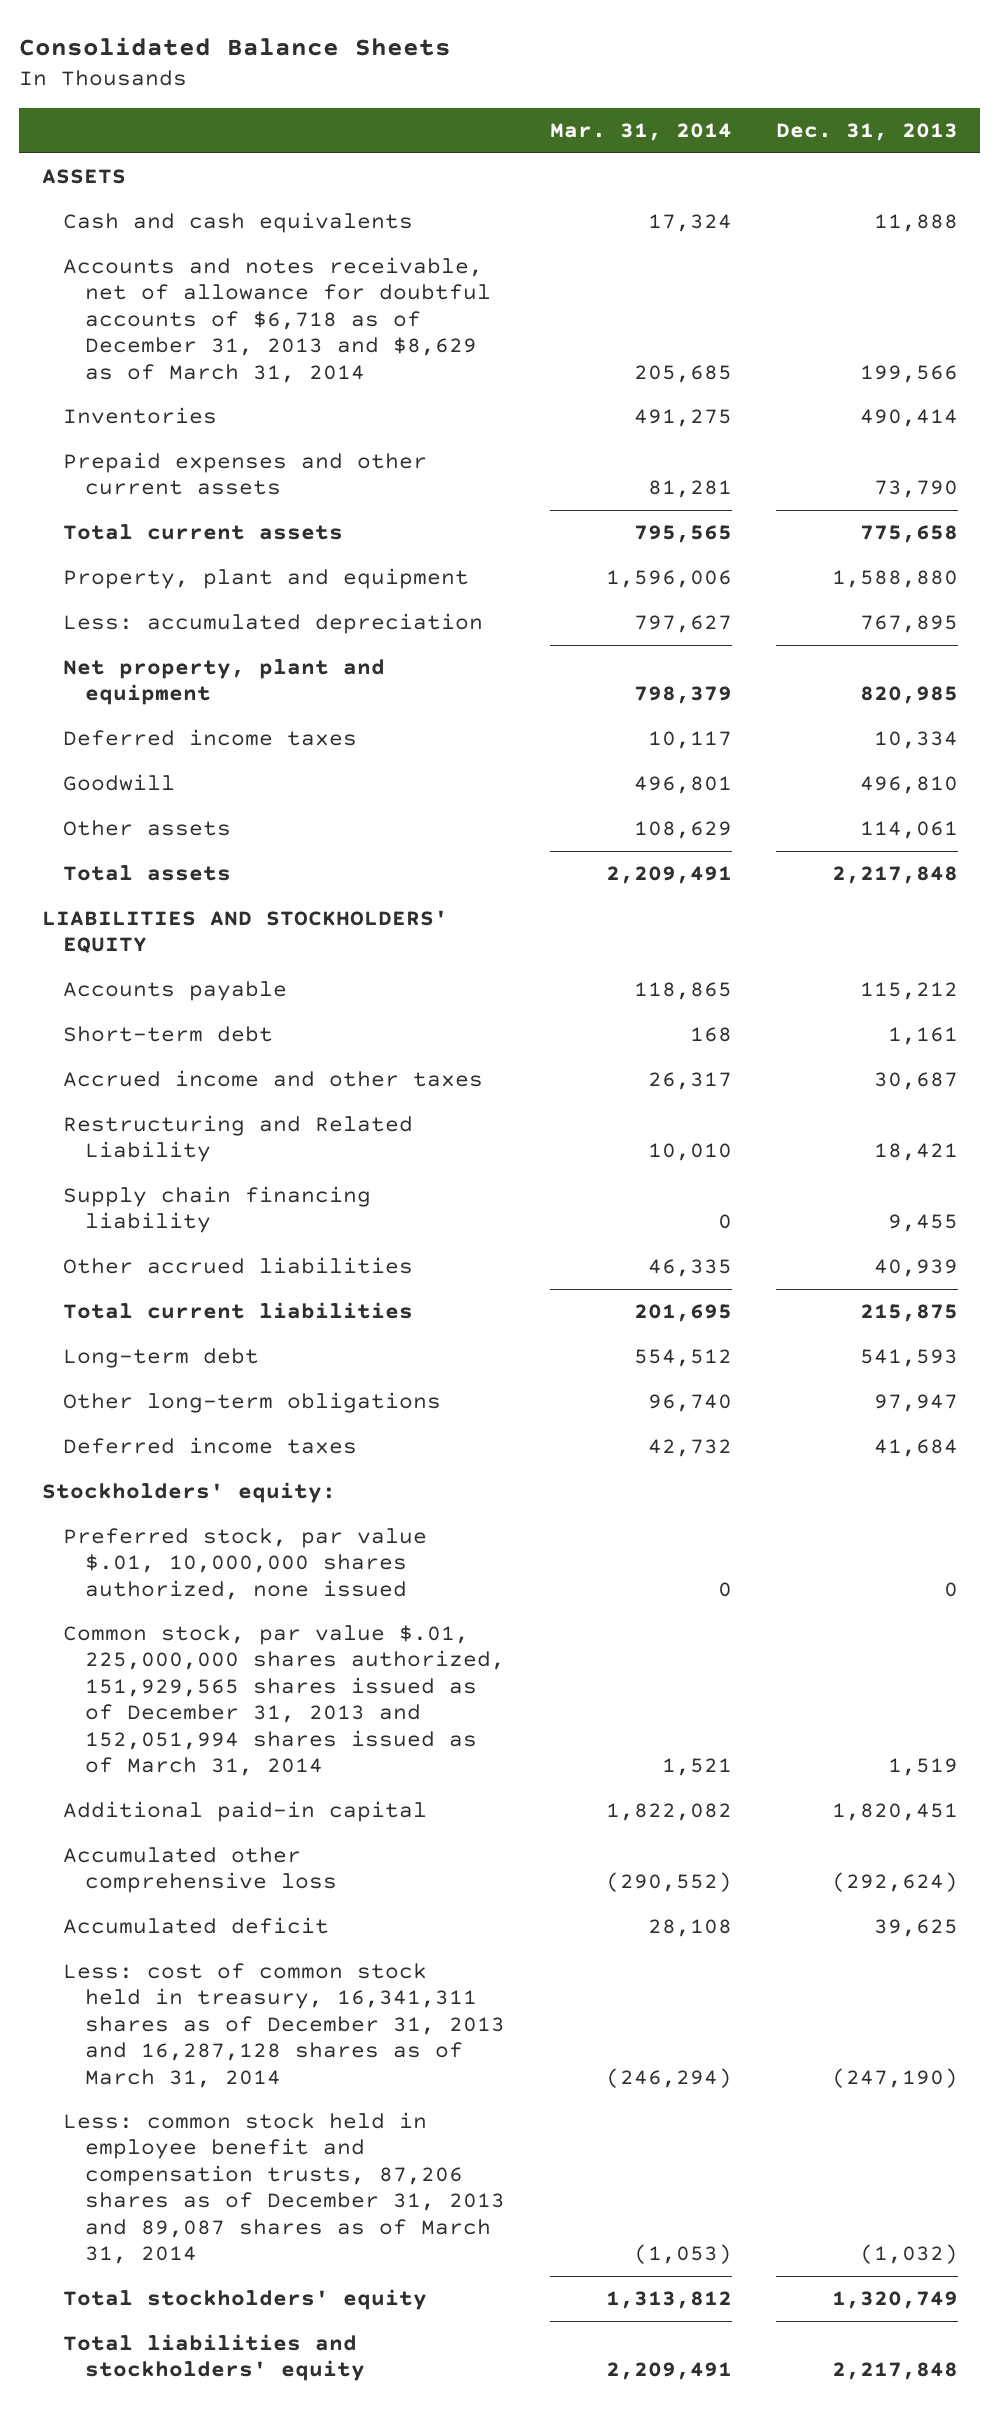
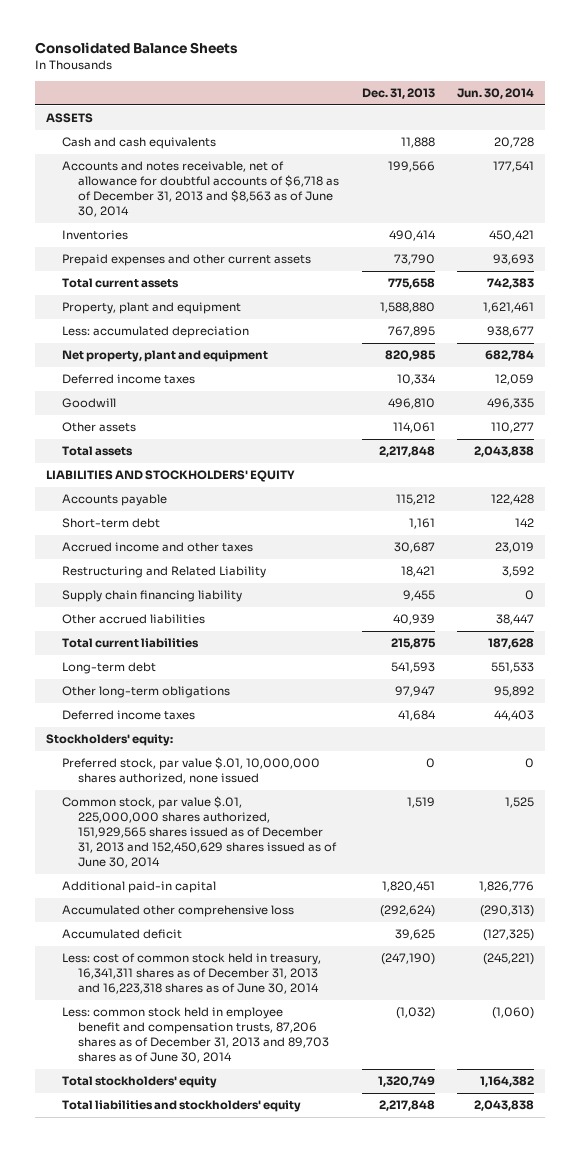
- | Mar. 31, 2014 | Dec. 31, 2013
+ | Dec. 31, 2013 | Jun. 30, 2014
- Accounts and notes receivable, net of allowance for doubtful accounts of $6,718 as of December 31, 2013 and $8,629 as of March 31, 2014 | 205,685 | 199,566
+ Accounts and notes receivable, net of allowance for doubtful accounts of $6,718 as of December 31, 2013 and $8,563 as of June 30, 2014 | 199,566 | 177,541
- Common stock, par value $.01, 225,000,000 shares authorized, 151,929,565 shares issued as of December 31, 2013 and 152,051,994 shares issued as of March 31, 2014 | 1,521 | 1,519
+ Common stock, par value $.01, 225,000,000 shares authorized, 151,929,565 shares issued as of December 31, 2013 and 152,450,629 shares issued as of June 30, 2014 | 1,519 | 1,525
- Less: cost of common stock held in treasury, 16,341,311 shares as of December 31, 2013 and 16,287,128 shares as of March 31, 2014 | (246,294) | (247,190)
- Less: common stock held in employee benefit and compensation trusts, 87,206 shares as of December 31, 2013 and 89,087 shares as of March 31, 2014 | (1,053) | (1,032)
+ Less: cost of common stock held in treasury, 16,341,311 shares as of December 31, 2013 and 16,223,318 shares as of June 30, 2014 | (247,190) | (245,221)
+ Less: common stock held in employee benefit and compensation trusts, 87,206 shares as of December 31, 2013 and 89,703 shares as of June 30, 2014 | (1,032) | (1,060)

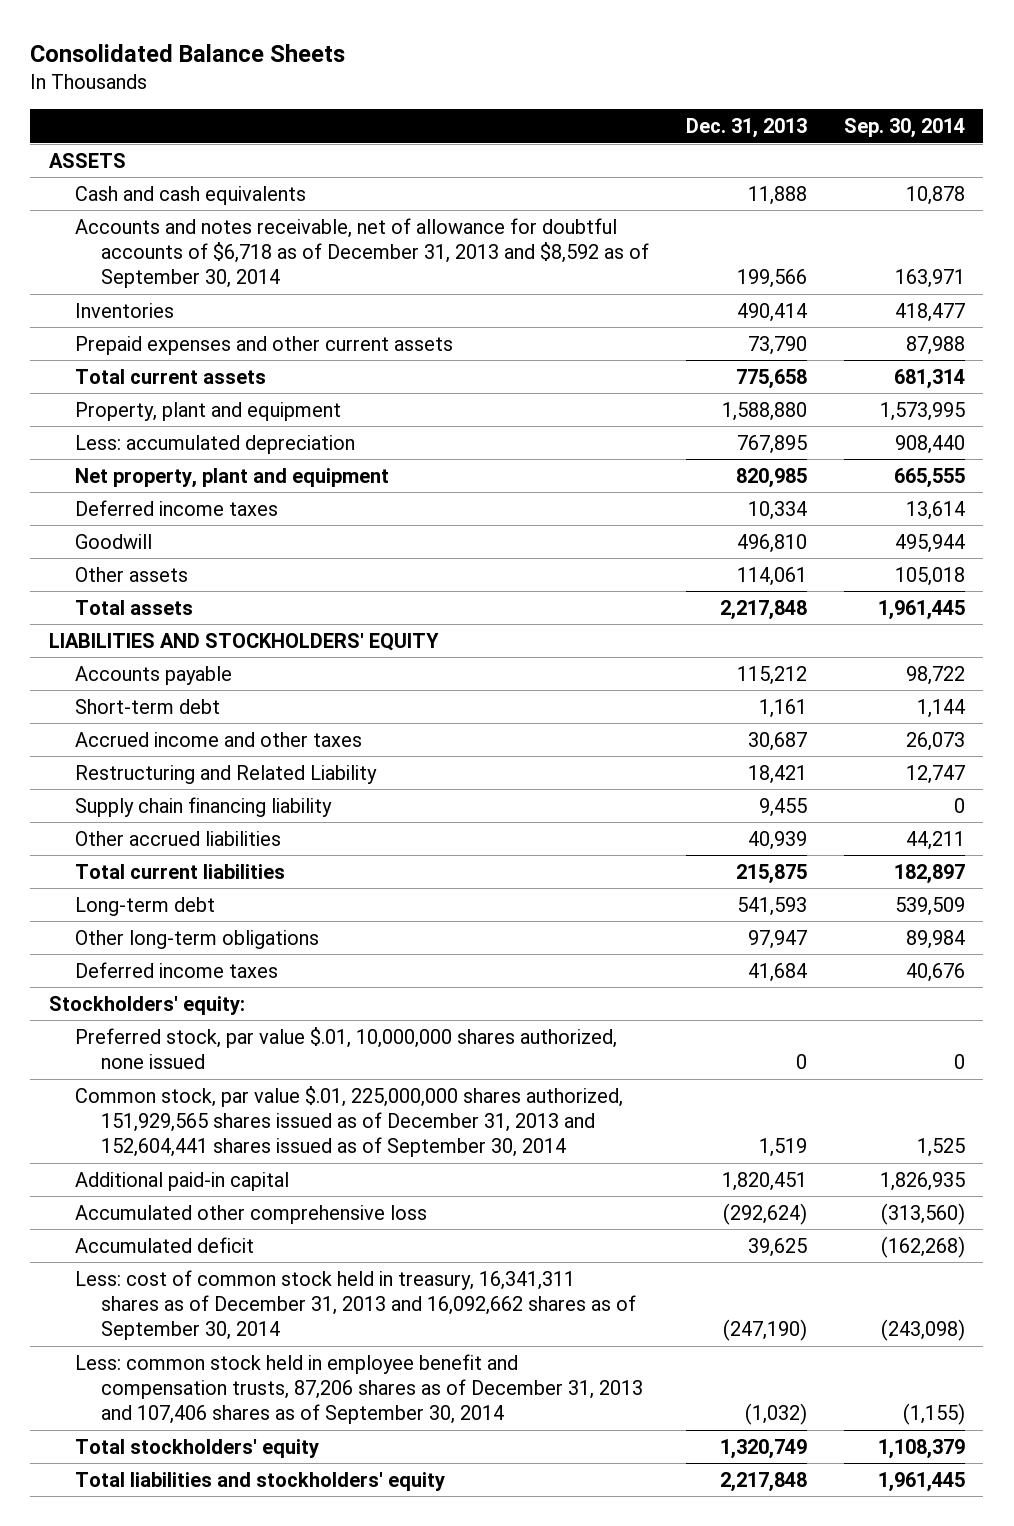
- | Dec. 31, 2013 | Jun. 30, 2014
+ | Dec. 31, 2013 | Sep. 30, 2014
- Accounts and notes receivable, net of allowance for doubtful accounts of $6,718 as of December 31, 2013 and $8,563 as of June 30, 2014 | 199,566 | 177,541
+ Accounts and notes receivable, net of allowance for doubtful accounts of $6,718 as of December 31, 2013 and $8,592 as of September 30, 2014 | 199,566 | 163,971
- Common stock, par value $.01, 225,000,000 shares authorized, 151,929,565 shares issued as of December 31, 2013 and 152,450,629 shares issued as of June 30, 2014 | 1,519 | 1,525
+ Common stock, par value $.01, 225,000,000 shares authorized, 151,929,565 shares issued as of December 31, 2013 and 152,604,441 shares issued as of September 30, 2014 | 1,519 | 1,525
- Less: cost of common stock held in treasury, 16,341,311 shares as of December 31, 2013 and 16,223,318 shares as of June 30, 2014 | (247,190) | (245,221)
- Less: common stock held in employee benefit and compensation trusts, 87,206 shares as of December 31, 2013 and 89,703 shares as of June 30, 2014 | (1,032) | (1,060)
+ Less: cost of common stock held in treasury, 16,341,311 shares as of December 31, 2013 and 16,092,662 shares as of September 30, 2014 | (247,190) | (243,098)
+ Less: common stock held in employee benefit and compensation trusts, 87,206 shares as of December 31, 2013 and 107,406 shares as of September 30, 2014 | (1,032) | (1,155)

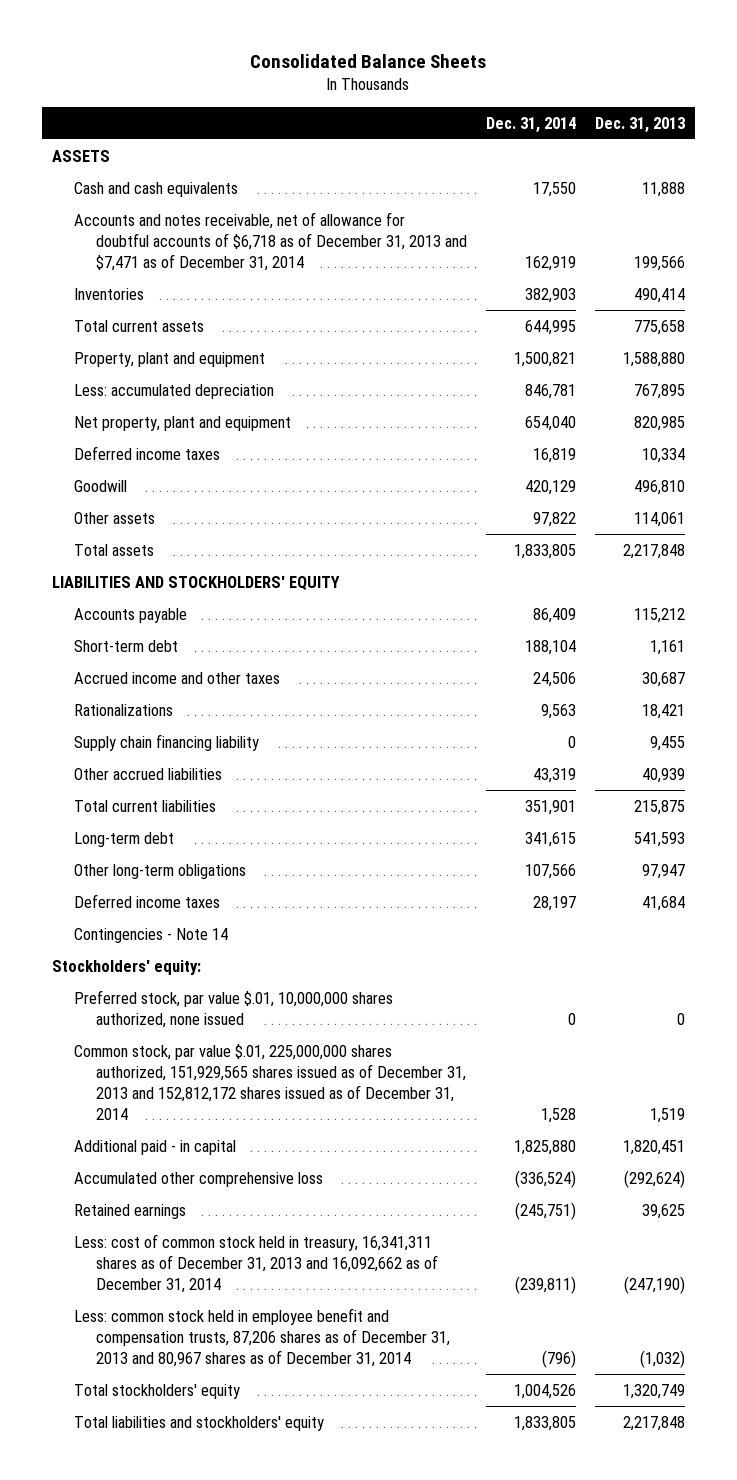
- | Dec. 31, 2013 | Sep. 30, 2014
+ | Dec. 31, 2014 | Dec. 31, 2013
- Accounts and notes receivable, net of allowance for doubtful accounts of $6,718 as of December 31, 2013 and $8,592 as of September 30, 2014 | 199,566 | 163,971
+ Accounts and notes receivable, net of allowance for doubtful accounts of $6,718 as of December 31, 2013 and $7,471 as of December 31, 2014 | 162,919 | 199,566
- Prepaid expenses and other current assets | 73,790 | 87,988
- Restructuring and Related Liability | 18,421 | 12,747
+ Rationalizations | 9,563 | 18,421
+ Contingencies - Note 14
- Common stock, par value $.01, 225,000,000 shares authorized, 151,929,565 shares issued as of December 31, 2013 and 152,604,441 shares issued as of September 30, 2014 | 1,519 | 1,525
- Additional paid-in capital | 1,820,451 | 1,826,935
+ Common stock, par value $.01, 225,000,000 shares authorized, 151,929,565 shares issued as of December 31, 2013 and 152,812,172 shares issued as of December 31, 2014 | 1,528 | 1,519
+ Additional paid - in capital | 1,825,880 | 1,820,451
- Accumulated deficit | 39,625 | (162,268)
- Less: cost of common stock held in treasury, 16,341,311 shares as of December 31, 2013 and 16,092,662 shares as of September 30, 2014 | (247,190) | (243,098)
- Less: common stock held in employee benefit and compensation trusts, 87,206 shares as of December 31, 2013 and 107,406 shares as of September 30, 2014 | (1,032) | (1,155)
+ Retained earnings | (245,751) | 39,625
+ Less: cost of common stock held in treasury, 16,341,311 shares as of December 31, 2013 and 16,092,662 as of December 31, 2014 | (239,811) | (247,190)
+ Less: common stock held in employee benefit and compensation trusts, 87,206 shares as of December 31, 2013 and 80,967 shares as of December 31, 2014 | (796) | (1,032)

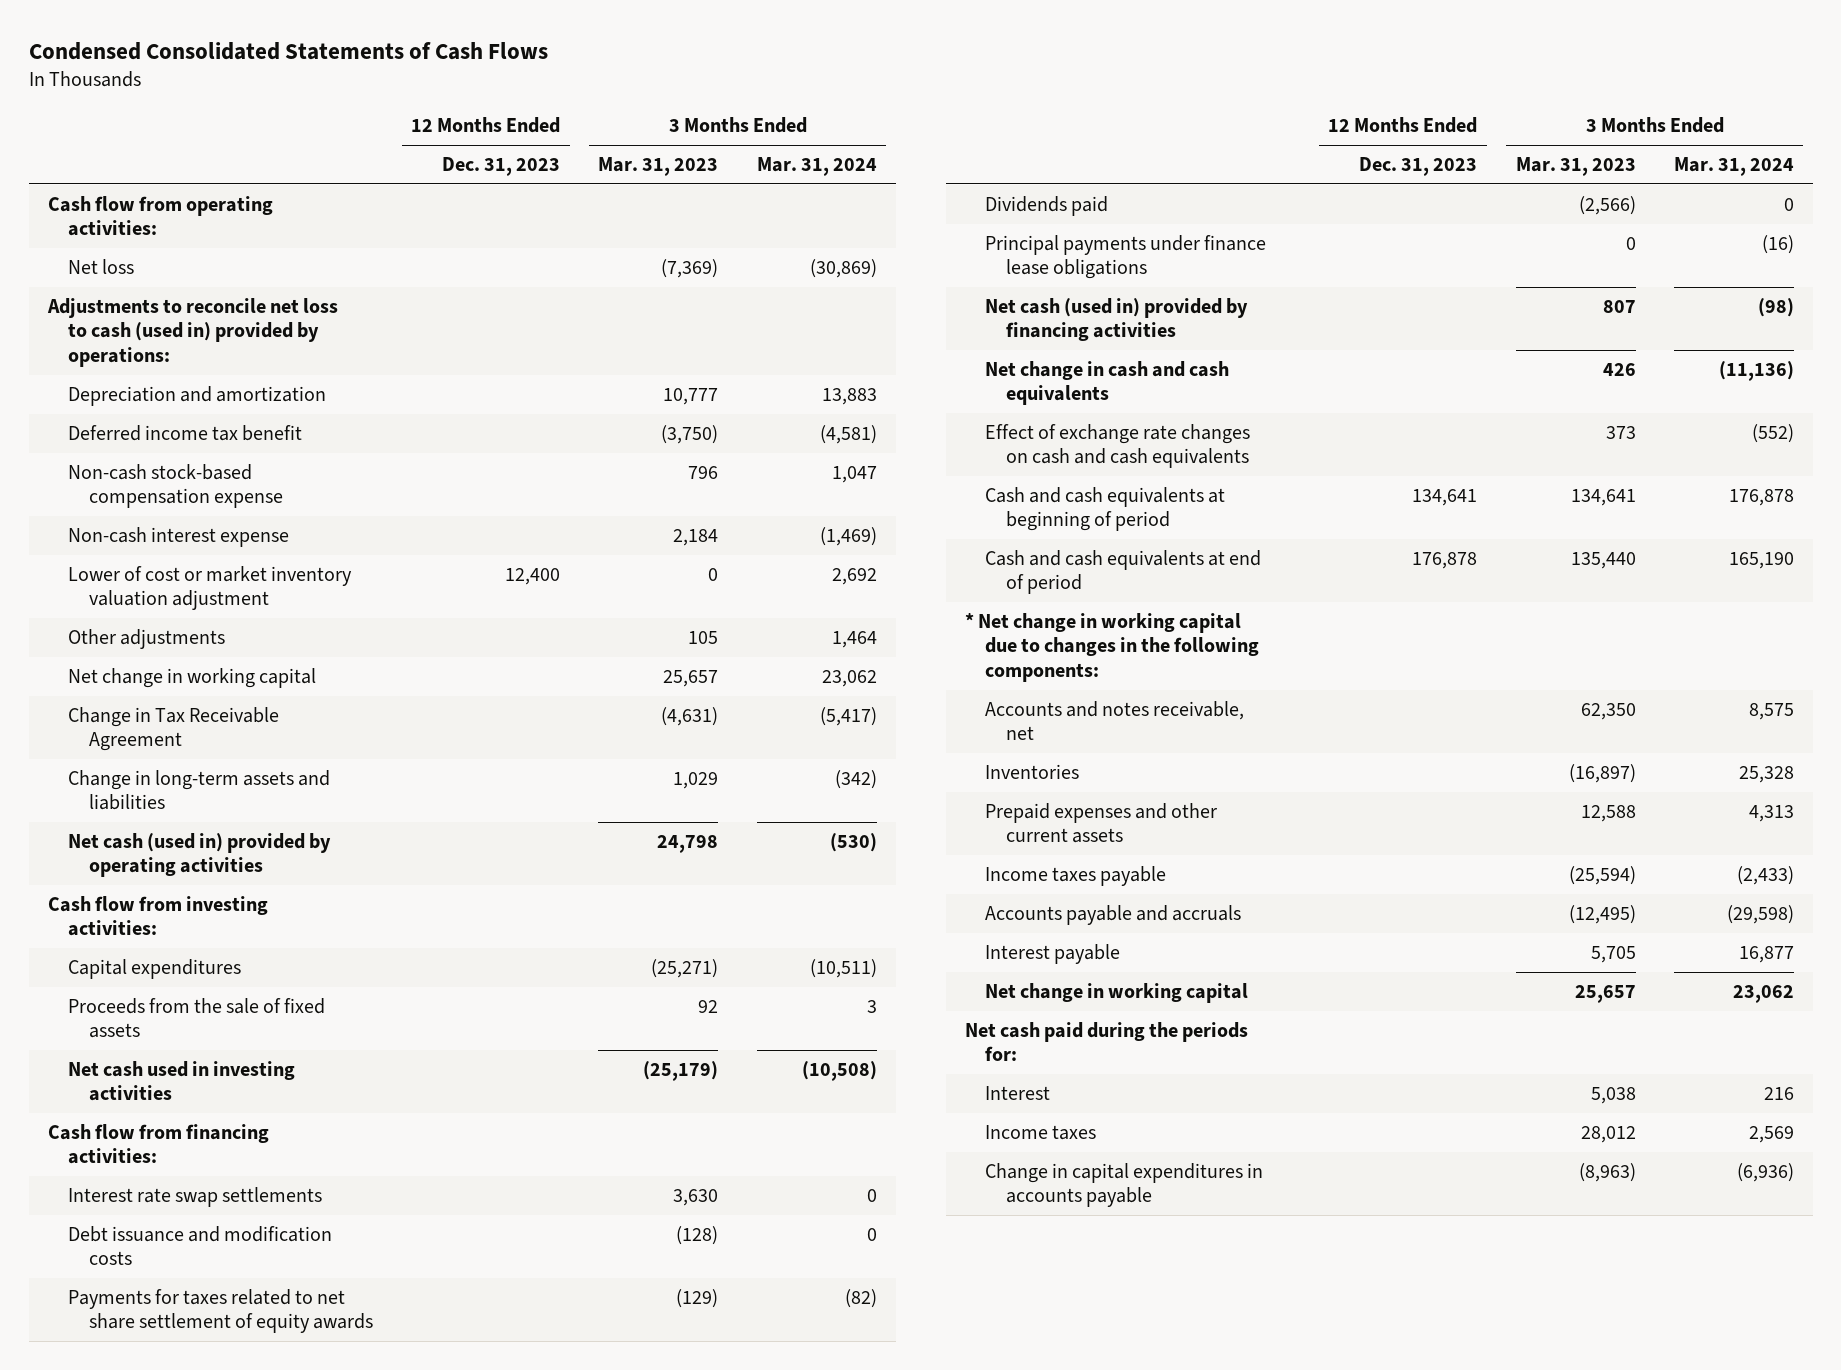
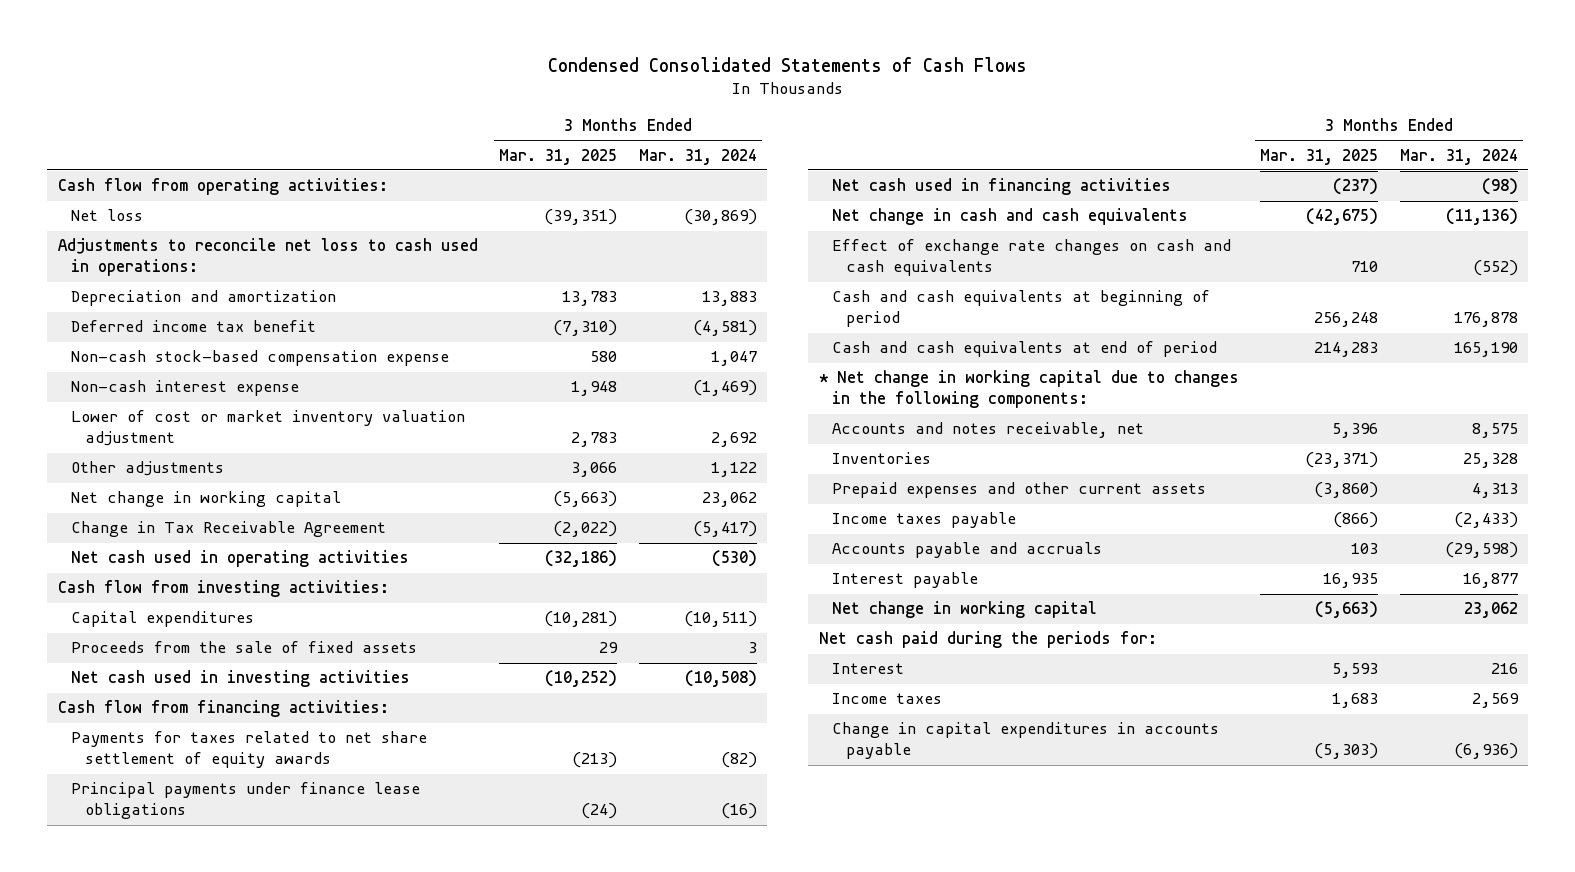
- | 12 Months Ended Dec. 31, 2023 | 3 Months Ended Mar. 31, 2023 | 3 Months Ended Mar. 31, 2024
+ | 3 Months Ended Mar. 31, 2025 | 3 Months Ended Mar. 31, 2024
- Adjustments to reconcile net loss to cash (used in) provided by operations:
+ Adjustments to reconcile net loss to cash used in operations:
- Other adjustments | | 105 | 1,464
+ Other adjustments | 3,066 | 1,122
- Change in long-term assets and liabilities | | 1,029 | (342)
- Net cash (used in) provided by operating activities | | 24,798 | (530)
+ Net cash used in operating activities | (32,186) | (530)
- Interest rate swap settlements | | 3,630 | 0
- Debt issuance and modification costs | | (128) | 0
- Dividends paid | | (2,566) | 0
- Net cash (used in) provided by financing activities | | 807 | (98)
+ Net cash used in financing activities | (237) | (98)

